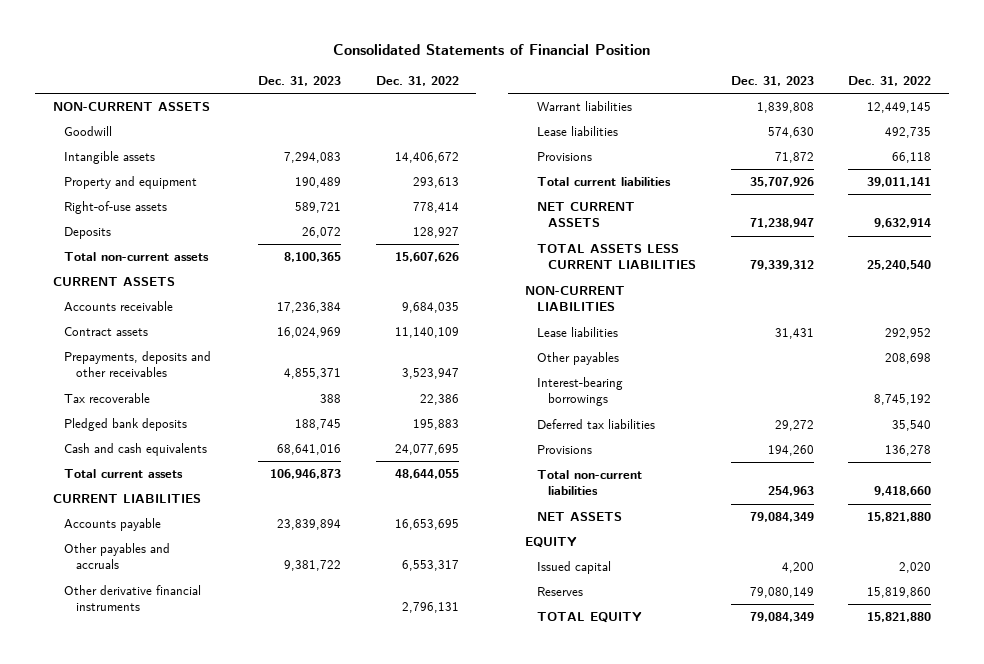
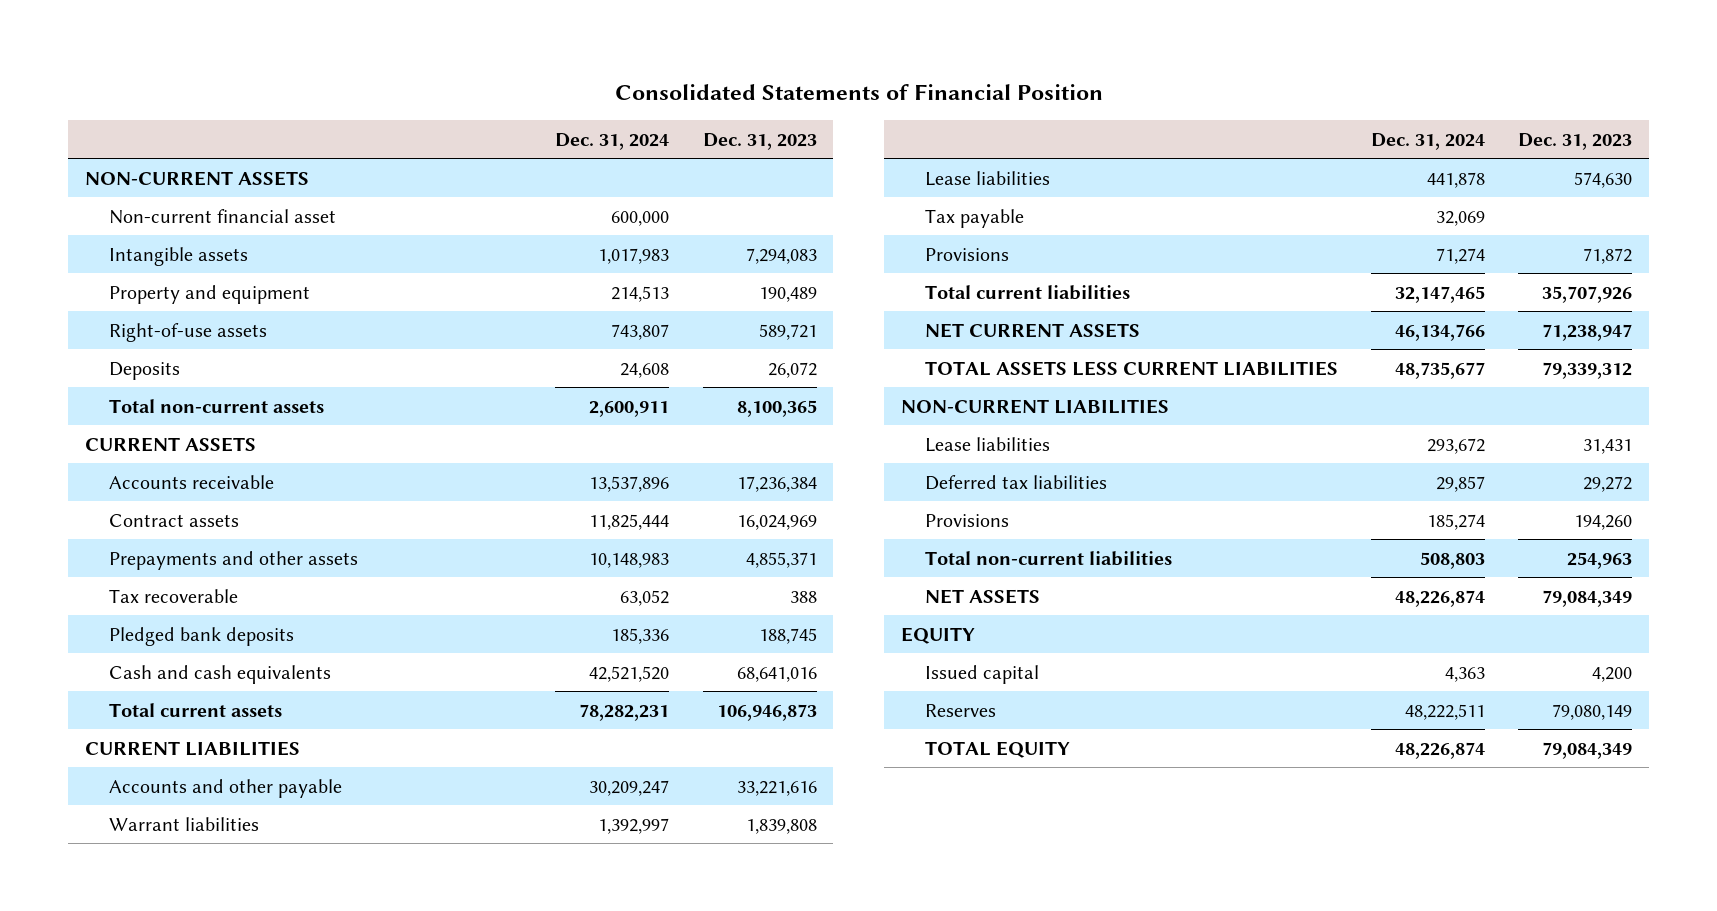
- | Dec. 31, 2023 | Dec. 31, 2022
+ | Dec. 31, 2024 | Dec. 31, 2023
- Goodwill
+ Non-current financial asset | 600,000 |
- Prepayments, deposits and other receivables | 4,855,371 | 3,523,947
+ Prepayments and other assets | 10,148,983 | 4,855,371
- Accounts payable | 23,839,894 | 16,653,695
- Other payables and accruals | 9,381,722 | 6,553,317
- Other derivative financial instruments | | 2,796,131
+ Accounts and other payable | 30,209,247 | 33,221,616
+ Tax payable | 32,069 |
- Other payables | | 208,698
- Interest-bearing borrowings | | 8,745,192

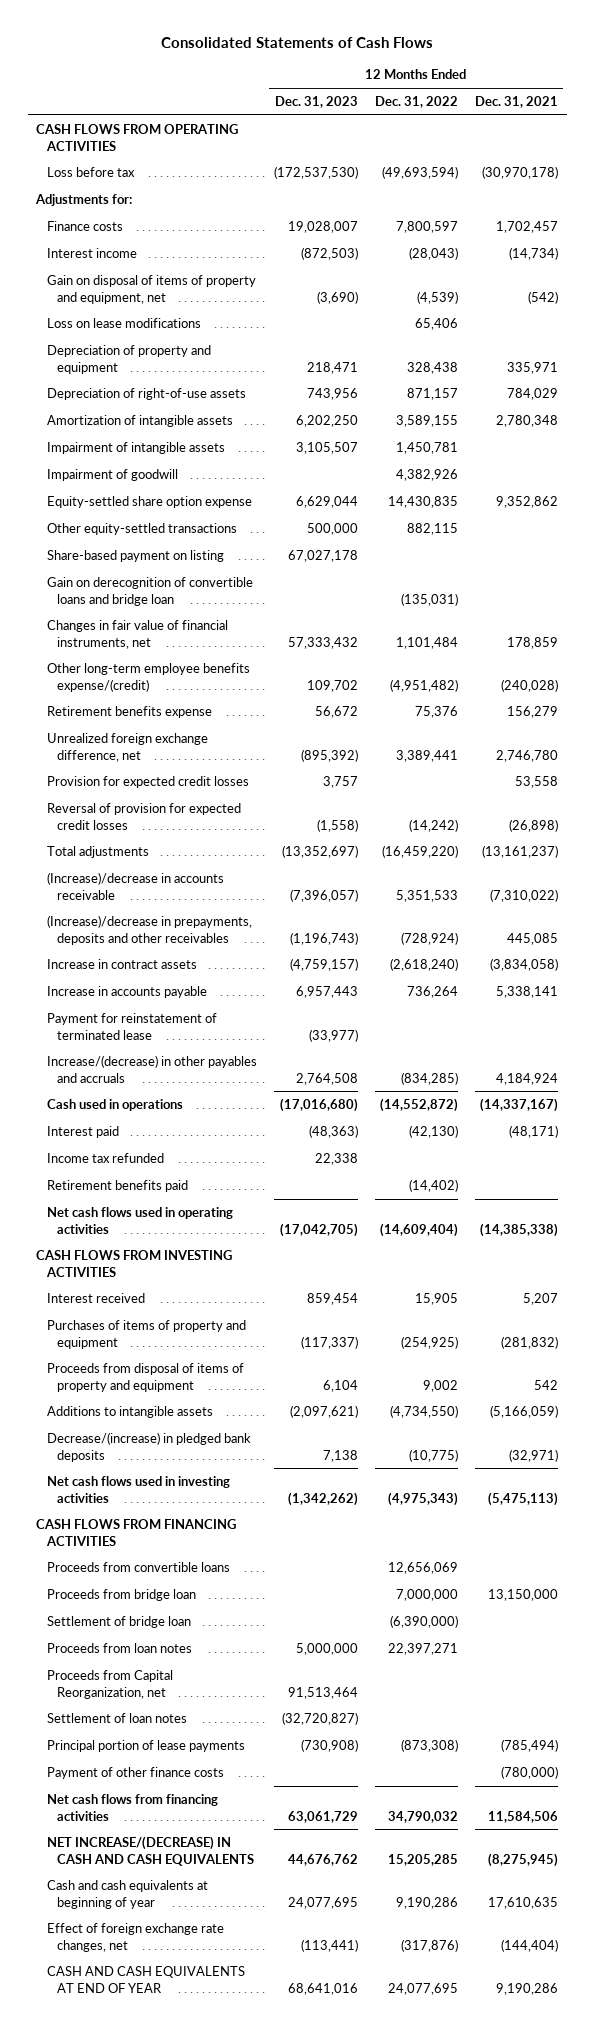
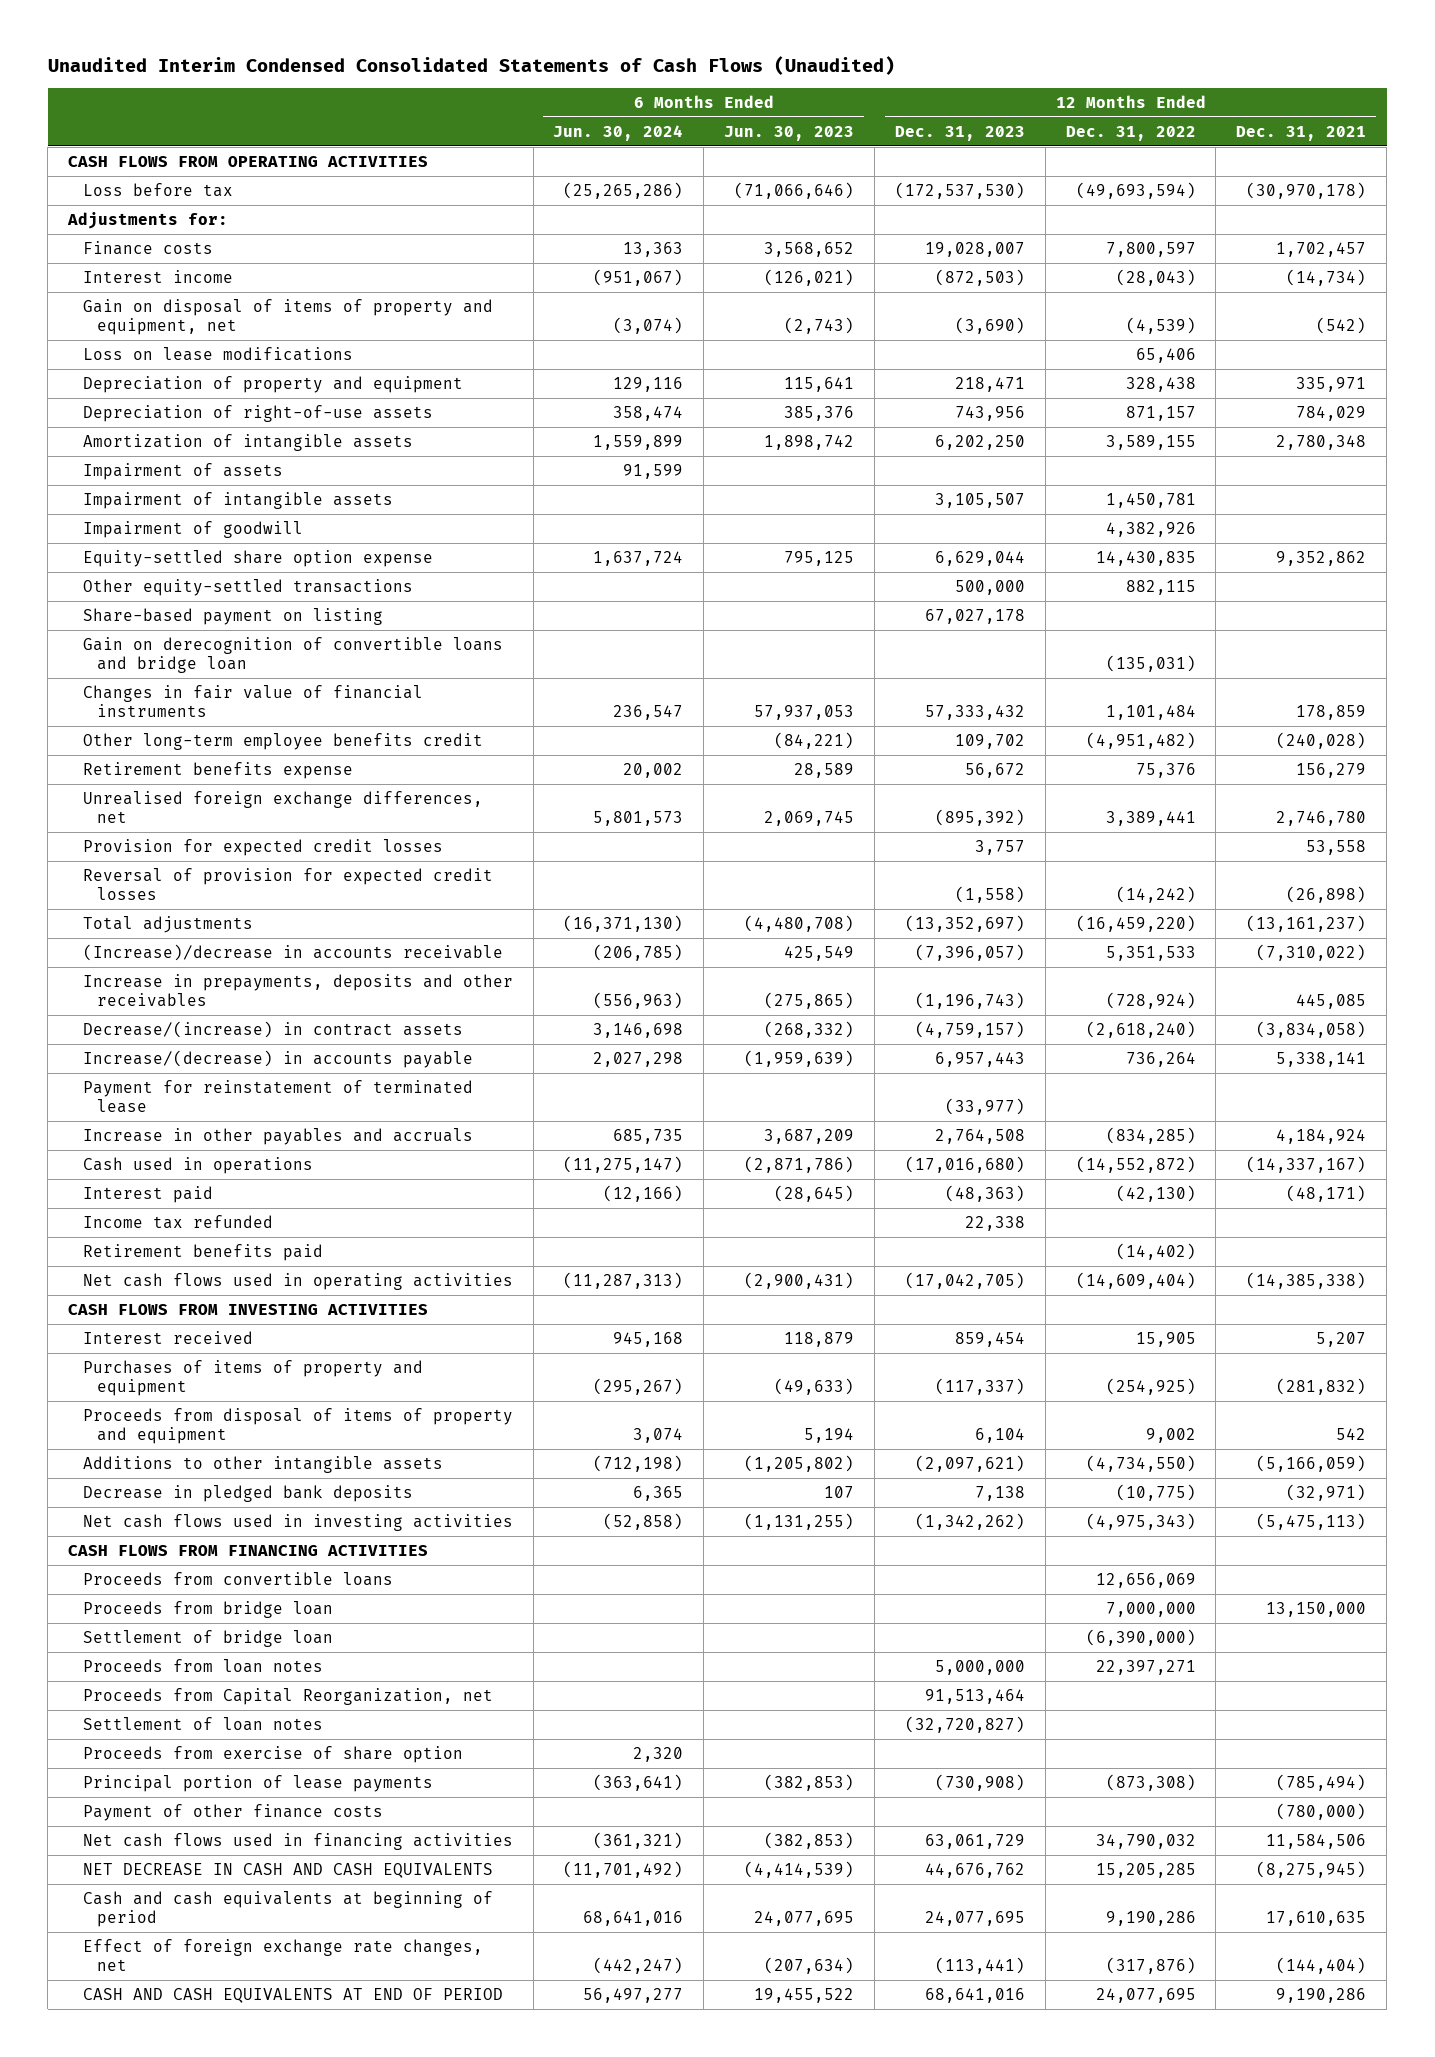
- Consolidated Statements of Cash Flows
+ Unaudited Interim Condensed Consolidated Statements of Cash Flows (Unaudited)
- | 12 Months Ended Dec. 31, 2023 | 12 Months Ended Dec. 31, 2022 | 12 Months Ended Dec. 31, 2021
+ | 6 Months Ended Jun. 30, 2024 | 6 Months Ended Jun. 30, 2023 | 12 Months Ended Dec. 31, 2023 | 12 Months Ended Dec. 31, 2022 | 12 Months Ended Dec. 31, 2021
+ Impairment of assets | 91,599 | | | |
- Changes in fair value of financial instruments, net | 57,333,432 | 1,101,484 | 178,859
- Other long-term employee benefits expense/(credit) | 109,702 | (4,951,482) | (240,028)
+ Changes in fair value of financial instruments | 236,547 | 57,937,053 | 57,333,432 | 1,101,484 | 178,859
+ Other long-term employee benefits credit | | (84,221) | 109,702 | (4,951,482) | (240,028)
- Unrealized foreign exchange difference, net | (895,392) | 3,389,441 | 2,746,780
+ Unrealised foreign exchange differences, net | 5,801,573 | 2,069,745 | (895,392) | 3,389,441 | 2,746,780
- (Increase)/decrease in prepayments, deposits and other receivables | (1,196,743) | (728,924) | 445,085
- Increase in contract assets | (4,759,157) | (2,618,240) | (3,834,058)
- Increase in accounts payable | 6,957,443 | 736,264 | 5,338,141
+ Increase in prepayments, deposits and other receivables | (556,963) | (275,865) | (1,196,743) | (728,924) | 445,085
+ Decrease/(increase) in contract assets | 3,146,698 | (268,332) | (4,759,157) | (2,618,240) | (3,834,058)
+ Increase/(decrease) in accounts payable | 2,027,298 | (1,959,639) | 6,957,443 | 736,264 | 5,338,141
- Increase/(decrease) in other payables and accruals | 2,764,508 | (834,285) | 4,184,924
+ Increase in other payables and accruals | 685,735 | 3,687,209 | 2,764,508 | (834,285) | 4,184,924
- Additions to intangible assets | (2,097,621) | (4,734,550) | (5,166,059)
- Decrease/(increase) in pledged bank deposits | 7,138 | (10,775) | (32,971)
+ Additions to other intangible assets | (712,198) | (1,205,802) | (2,097,621) | (4,734,550) | (5,166,059)
+ Decrease in pledged bank deposits | 6,365 | 107 | 7,138 | (10,775) | (32,971)
+ Proceeds from exercise of share option | 2,320 | | | |
- Net cash flows from financing activities | 63,061,729 | 34,790,032 | 11,584,506
- NET INCREASE/(DECREASE) IN CASH AND CASH EQUIVALENTS | 44,676,762 | 15,205,285 | (8,275,945)
- Cash and cash equivalents at beginning of year | 24,077,695 | 9,190,286 | 17,610,635
+ Net cash flows used in financing activities | (361,321) | (382,853) | 63,061,729 | 34,790,032 | 11,584,506
+ NET DECREASE IN CASH AND CASH EQUIVALENTS | (11,701,492) | (4,414,539) | 44,676,762 | 15,205,285 | (8,275,945)
+ Cash and cash equivalents at beginning of period | 68,641,016 | 24,077,695 | 24,077,695 | 9,190,286 | 17,610,635
- CASH AND CASH EQUIVALENTS AT END OF YEAR | 68,641,016 | 24,077,695 | 9,190,286
+ CASH AND CASH EQUIVALENTS AT END OF PERIOD | 56,497,277 | 19,455,522 | 68,641,016 | 24,077,695 | 9,190,286

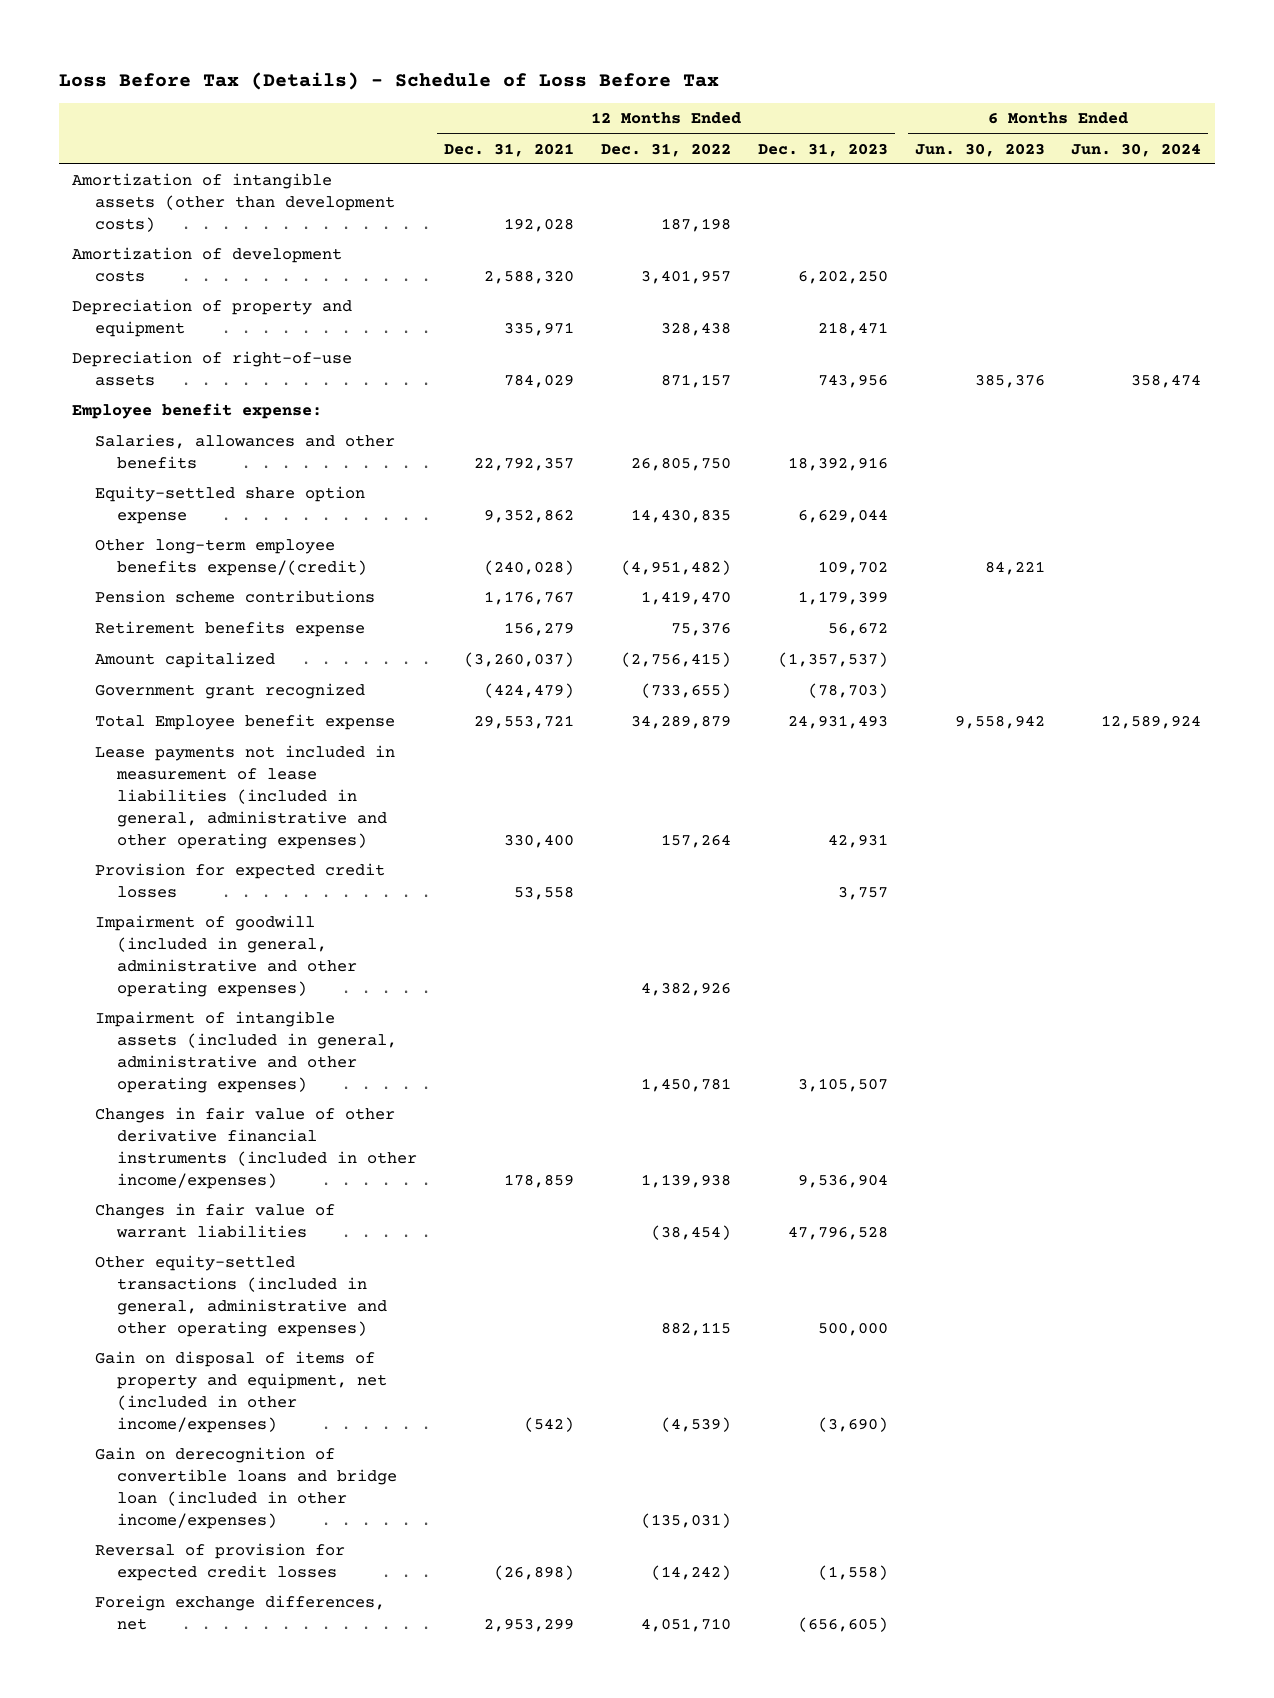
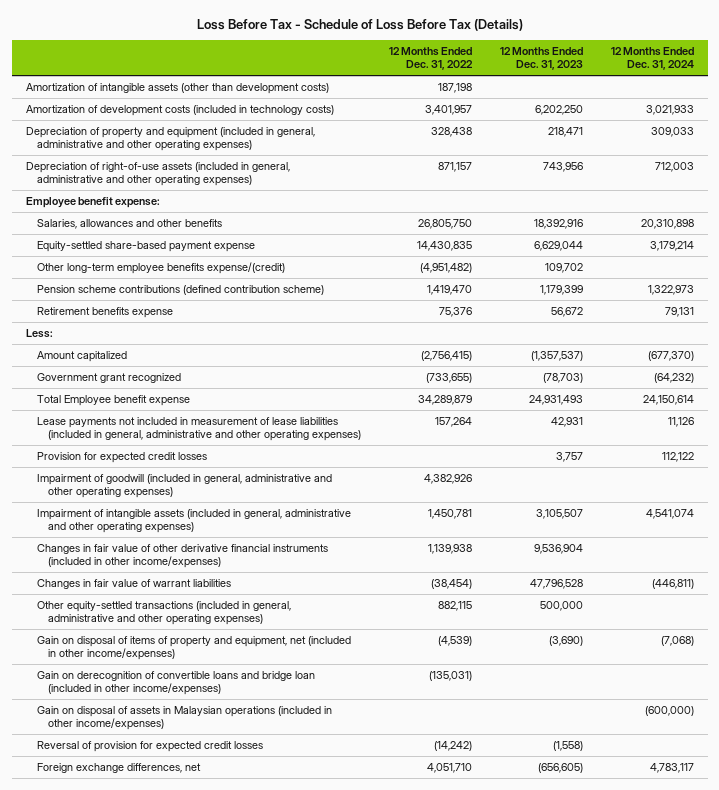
- Loss Before Tax (Details) - Schedule of Loss Before Tax
+ Loss Before Tax - Schedule of Loss Before Tax (Details)
- | 12 Months Ended Dec. 31, 2021 | 12 Months Ended Dec. 31, 2022 | 12 Months Ended Dec. 31, 2023 | 6 Months Ended Jun. 30, 2023 | 6 Months Ended Jun. 30, 2024
+ | 12 Months Ended Dec. 31, 2022 | 12 Months Ended Dec. 31, 2023 | 12 Months Ended Dec. 31, 2024
- Amortization of development costs | 2,588,320 | 3,401,957 | 6,202,250 | |
- Depreciation of property and equipment | 335,971 | 328,438 | 218,471 | |
- Depreciation of right-of-use assets | 784,029 | 871,157 | 743,956 | 385,376 | 358,474
+ Amortization of development costs (included in technology costs) | 3,401,957 | 6,202,250 | 3,021,933
+ Depreciation of property and equipment (included in general, administrative and other operating expenses) | 328,438 | 218,471 | 309,033
+ Depreciation of right-of-use assets (included in general, administrative and other operating expenses) | 871,157 | 743,956 | 712,003
- Equity-settled share option expense | 9,352,862 | 14,430,835 | 6,629,044 | |
+ Equity-settled share-based payment expense | 14,430,835 | 6,629,044 | 3,179,214
- Pension scheme contributions | 1,176,767 | 1,419,470 | 1,179,399 | |
+ Pension scheme contributions (defined contribution scheme) | 1,419,470 | 1,179,399 | 1,322,973
+ Less:
+ Gain on disposal of assets in Malaysian operations (included in other income/expenses) | | | (600,000)

